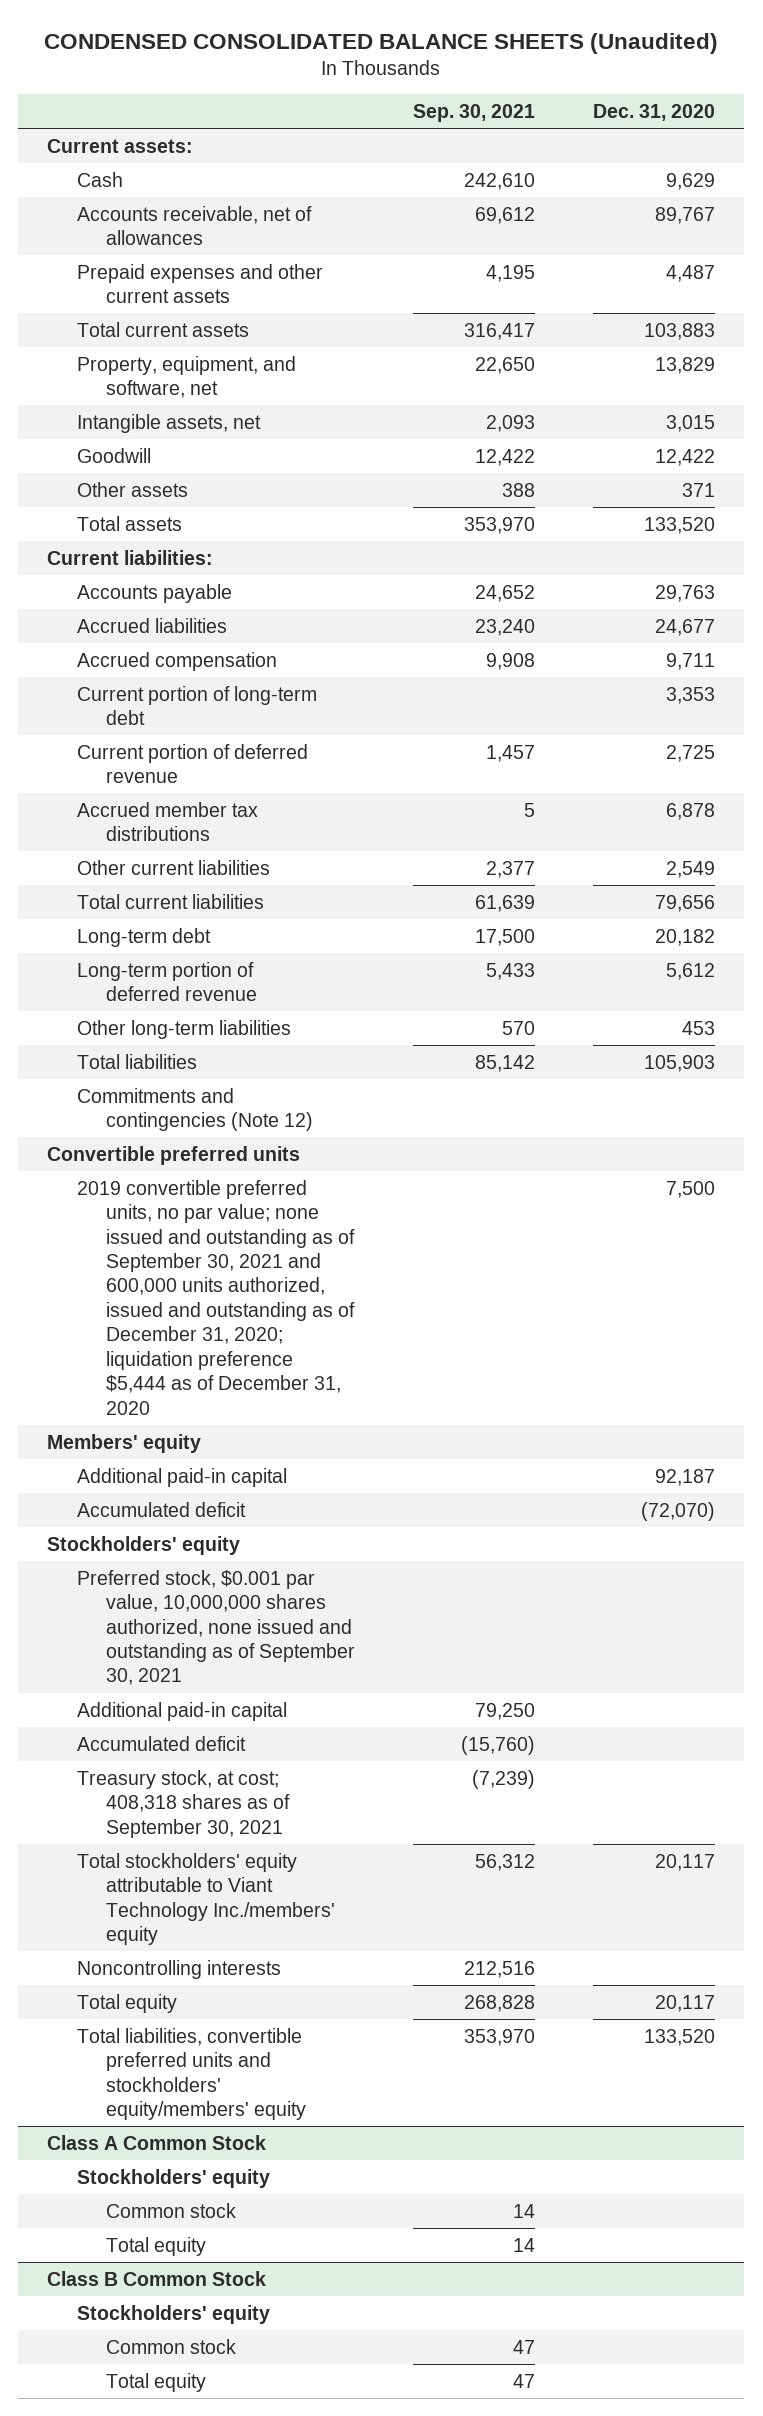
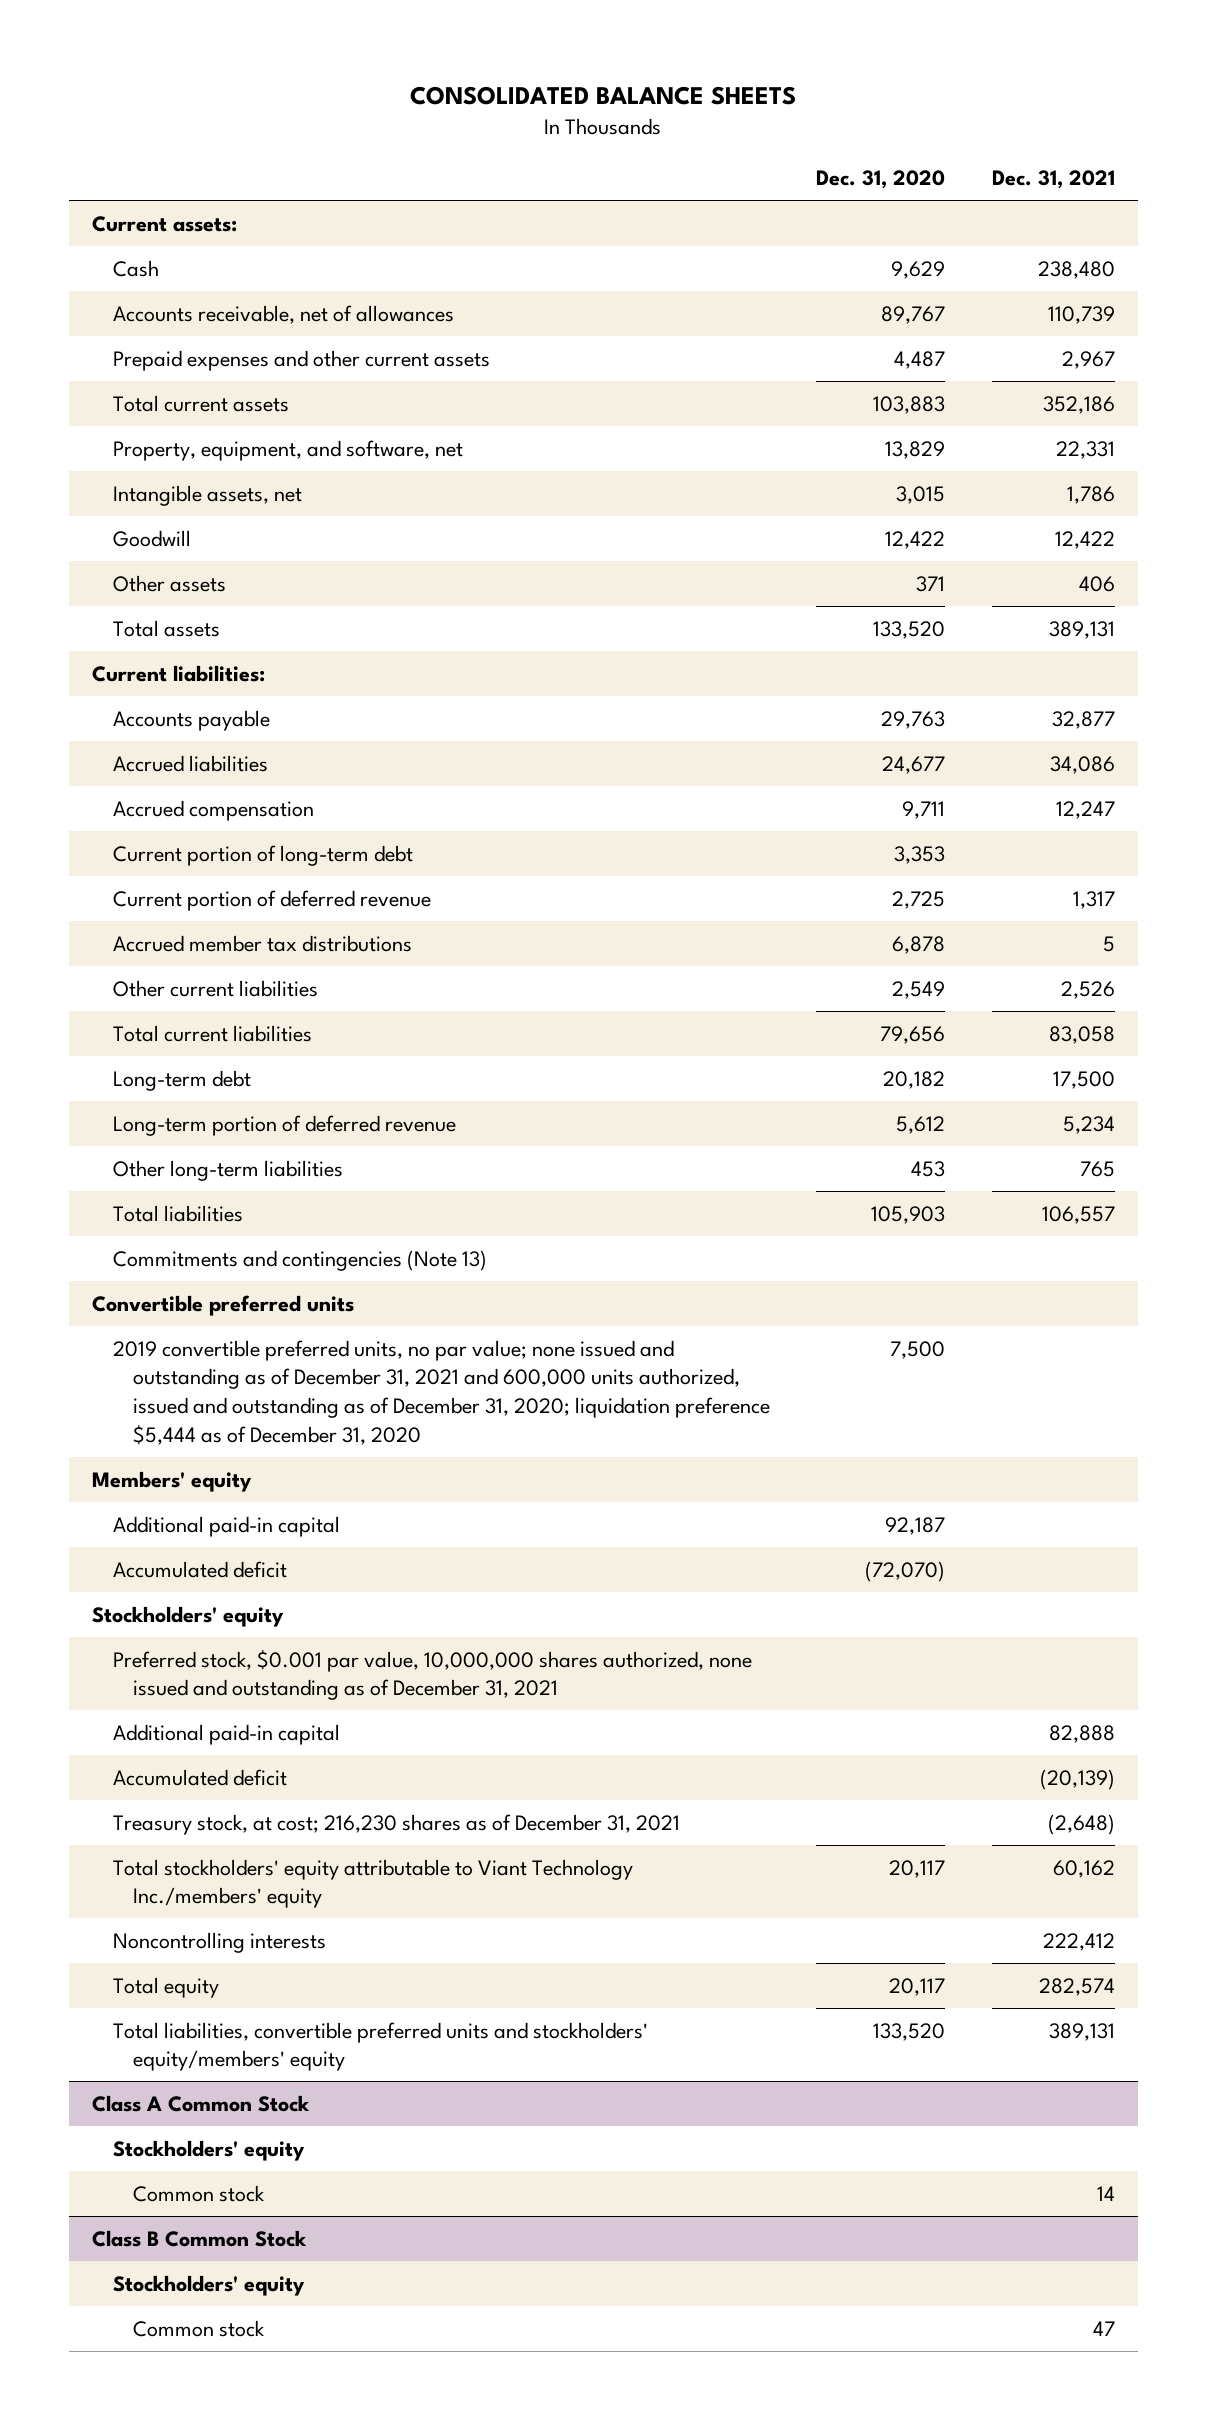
- CONDENSED CONSOLIDATED BALANCE SHEETS (Unaudited)
+ CONSOLIDATED BALANCE SHEETS
- | Sep. 30, 2021 | Dec. 31, 2020
+ | Dec. 31, 2020 | Dec. 31, 2021
- Commitments and contingencies (Note 12)
+ Commitments and contingencies (Note 13)
- 2019 convertible preferred units, no par value; none issued and outstanding as of September 30, 2021 and 600,000 units authorized, issued and outstanding as of December 31, 2020; liquidation preference $5,444 as of December 31, 2020 | | 7,500
+ 2019 convertible preferred units, no par value; none issued and outstanding as of December 31, 2021 and 600,000 units authorized, issued and outstanding as of December 31, 2020; liquidation preference $5,444 as of December 31, 2020 | 7,500 |
- Preferred stock, $0.001 par value, 10,000,000 shares authorized, none issued and outstanding as of September 30, 2021
+ Preferred stock, $0.001 par value, 10,000,000 shares authorized, none issued and outstanding as of December 31, 2021
- Treasury stock, at cost; 408,318 shares as of September 30, 2021 | (7,239) |
+ Treasury stock, at cost; 216,230 shares as of December 31, 2021 | | (2,648)
@ Class A Common Stock
- Total equity | 14 |
@ Class B Common Stock
- Total equity | 47 |

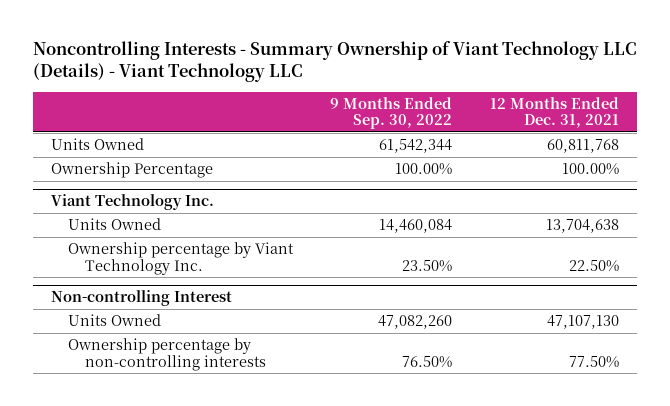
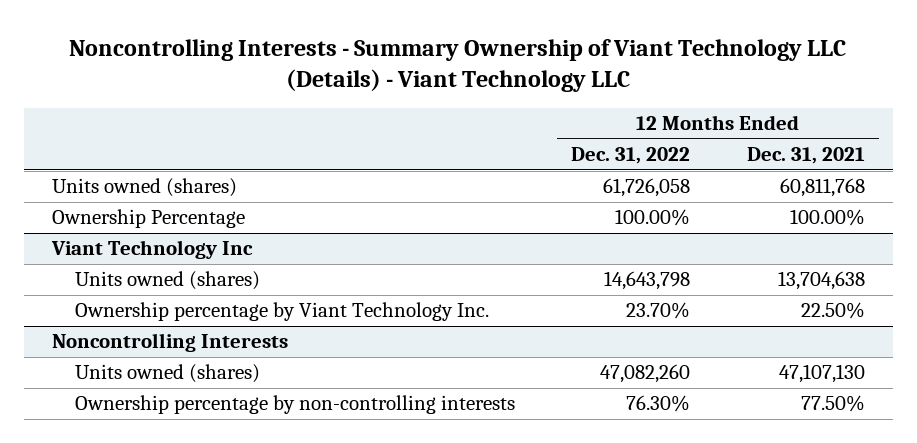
- | 9 Months Ended Sep. 30, 2022 | 12 Months Ended Dec. 31, 2021
+ | 12 Months Ended Dec. 31, 2022 | 12 Months Ended Dec. 31, 2021
- Units Owned | 61,542,344 | 60,811,768
+ Units owned (shares) | 61,726,058 | 60,811,768
- Viant Technology Inc.
- Units Owned | 14,460,084 | 13,704,638
+ Viant Technology Inc
+ Units owned (shares) | 14,643,798 | 13,704,638
- Non-controlling Interest
- Units Owned | 47,082,260 | 47,107,130
+ Noncontrolling Interests
+ Units owned (shares) | 47,082,260 | 47,107,130

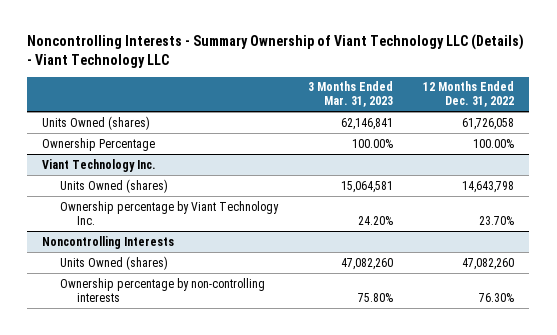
- | 12 Months Ended Dec. 31, 2022 | 12 Months Ended Dec. 31, 2021
+ | 3 Months Ended Mar. 31, 2023 | 12 Months Ended Dec. 31, 2022
- Units owned (shares) | 61,726,058 | 60,811,768
+ Units Owned (shares) | 62,146,841 | 61,726,058
- Viant Technology Inc
- Units owned (shares) | 14,643,798 | 13,704,638
+ Viant Technology Inc.
+ Units Owned (shares) | 15,064,581 | 14,643,798
@ Noncontrolling Interests
- Units owned (shares) | 47,082,260 | 47,107,130
+ Units Owned (shares) | 47,082,260 | 47,082,260

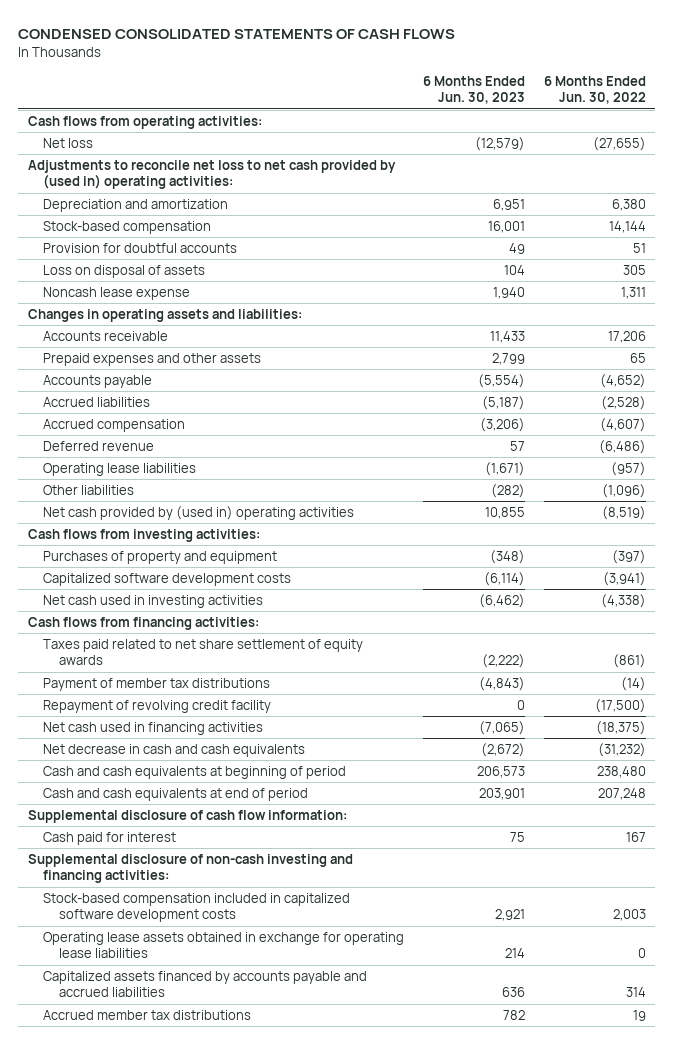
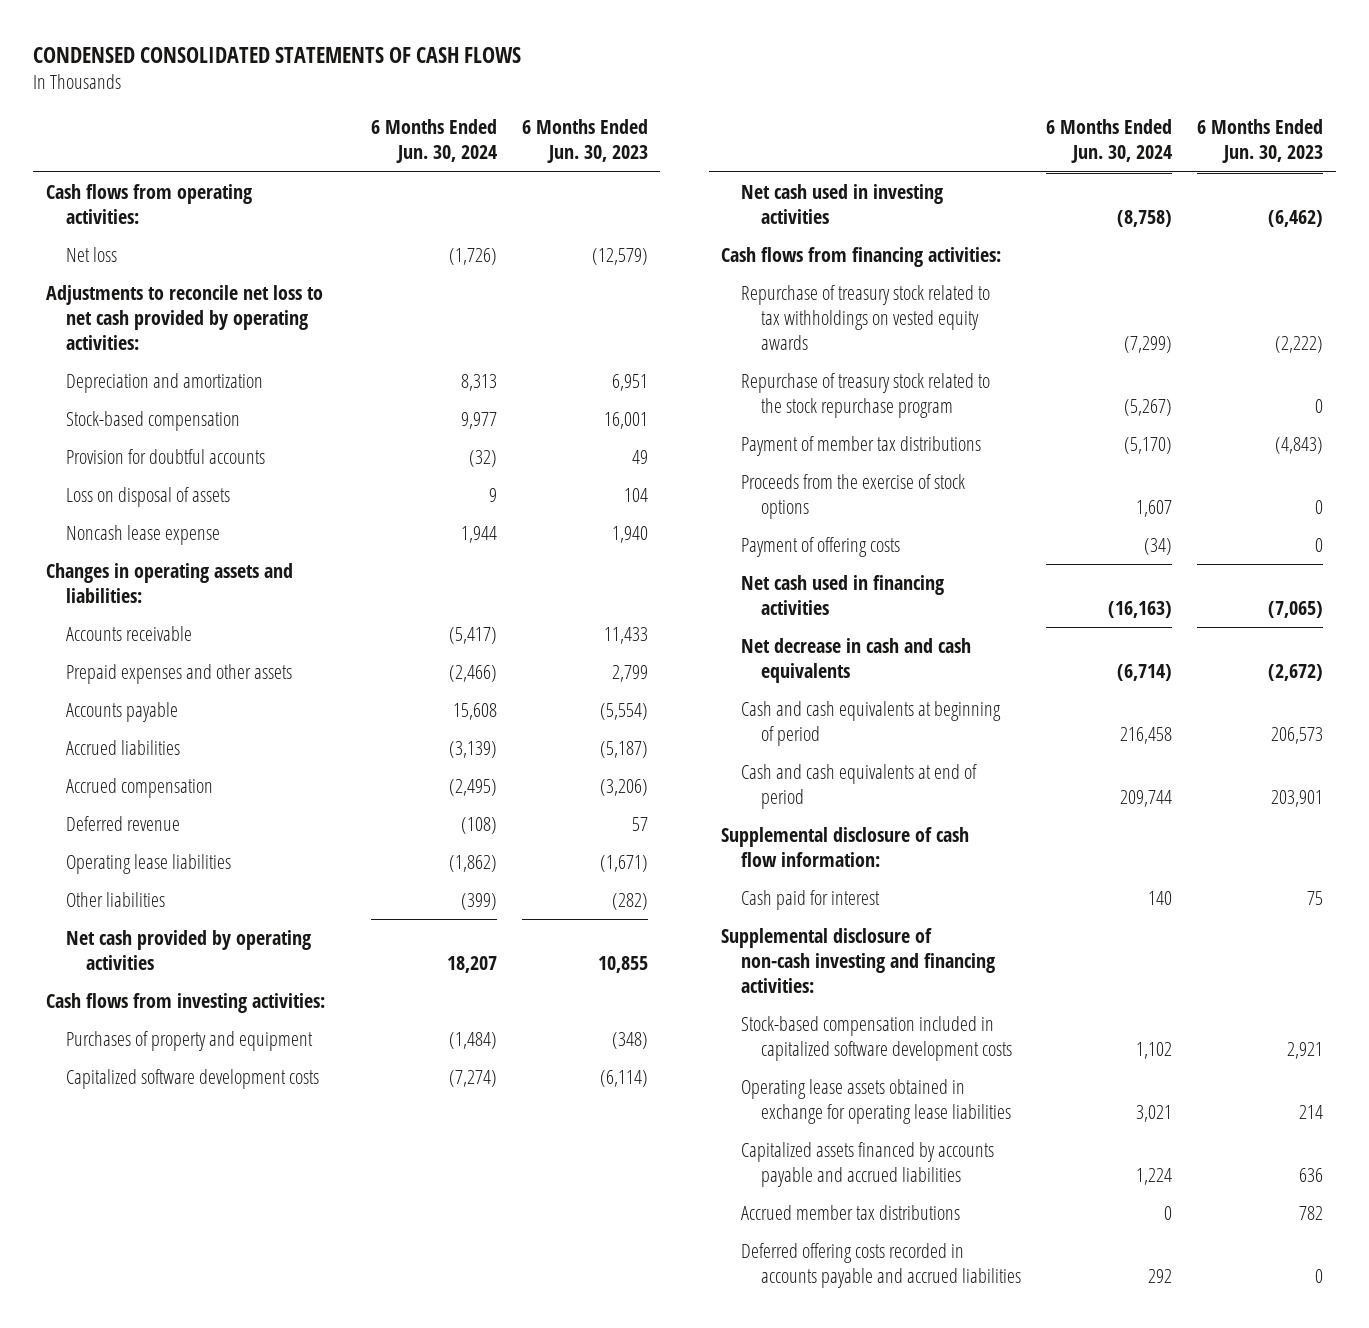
- | 6 Months Ended Jun. 30, 2023 | 6 Months Ended Jun. 30, 2022
+ | 6 Months Ended Jun. 30, 2024 | 6 Months Ended Jun. 30, 2023
- Adjustments to reconcile net loss to net cash provided by (used in) operating activities:
+ Adjustments to reconcile net loss to net cash provided by operating activities:
- Net cash provided by (used in) operating activities | 10,855 | (8,519)
+ Net cash provided by operating activities | 18,207 | 10,855
- Taxes paid related to net share settlement of equity awards | (2,222) | (861)
+ Repurchase of treasury stock related to tax withholdings on vested equity awards | (7,299) | (2,222)
+ Repurchase of treasury stock related to the stock repurchase program | (5,267) | 0
- Repayment of revolving credit facility | 0 | (17,500)
+ Proceeds from the exercise of stock options | 1,607 | 0
+ Payment of offering costs | (34) | 0
+ Deferred offering costs recorded in accounts payable and accrued liabilities | 292 | 0

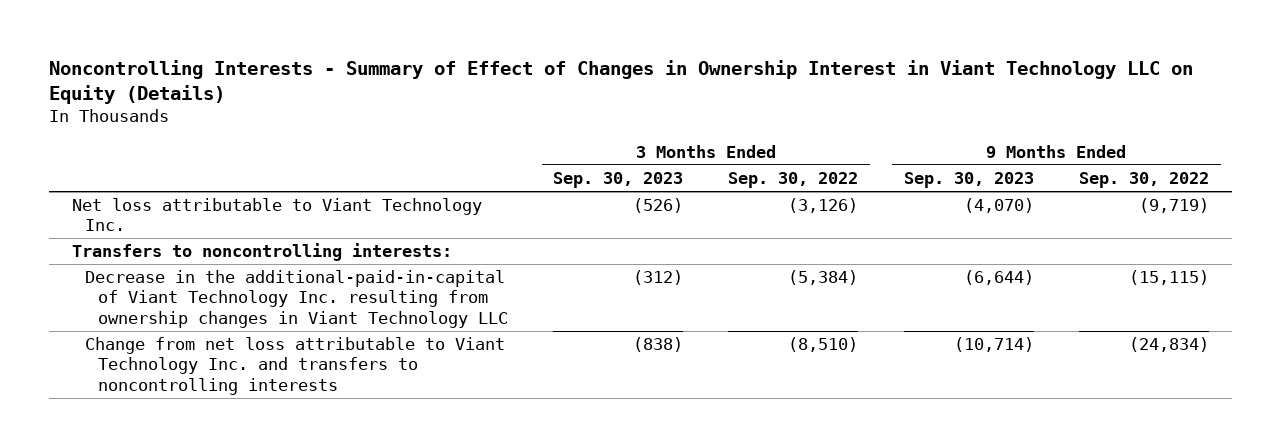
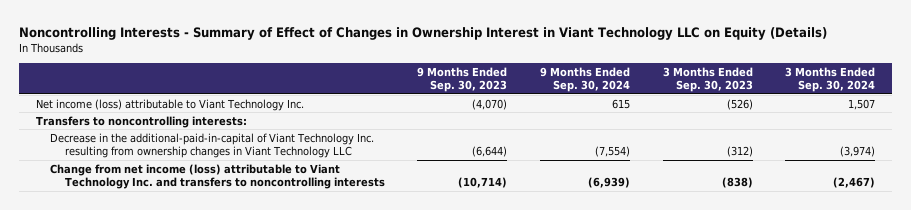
- | 3 Months Ended Sep. 30, 2023 | 3 Months Ended Sep. 30, 2022 | 9 Months Ended Sep. 30, 2023 | 9 Months Ended Sep. 30, 2022
+ | 9 Months Ended Sep. 30, 2023 | 9 Months Ended Sep. 30, 2024 | 3 Months Ended Sep. 30, 2023 | 3 Months Ended Sep. 30, 2024
- Net loss attributable to Viant Technology Inc. | (526) | (3,126) | (4,070) | (9,719)
+ Net income (loss) attributable to Viant Technology Inc. | (4,070) | 615 | (526) | 1,507
- Change from net loss attributable to Viant Technology Inc. and transfers to noncontrolling interests | (838) | (8,510) | (10,714) | (24,834)
+ Change from net income (loss) attributable to Viant Technology Inc. and transfers to noncontrolling interests | (10,714) | (6,939) | (838) | (2,467)

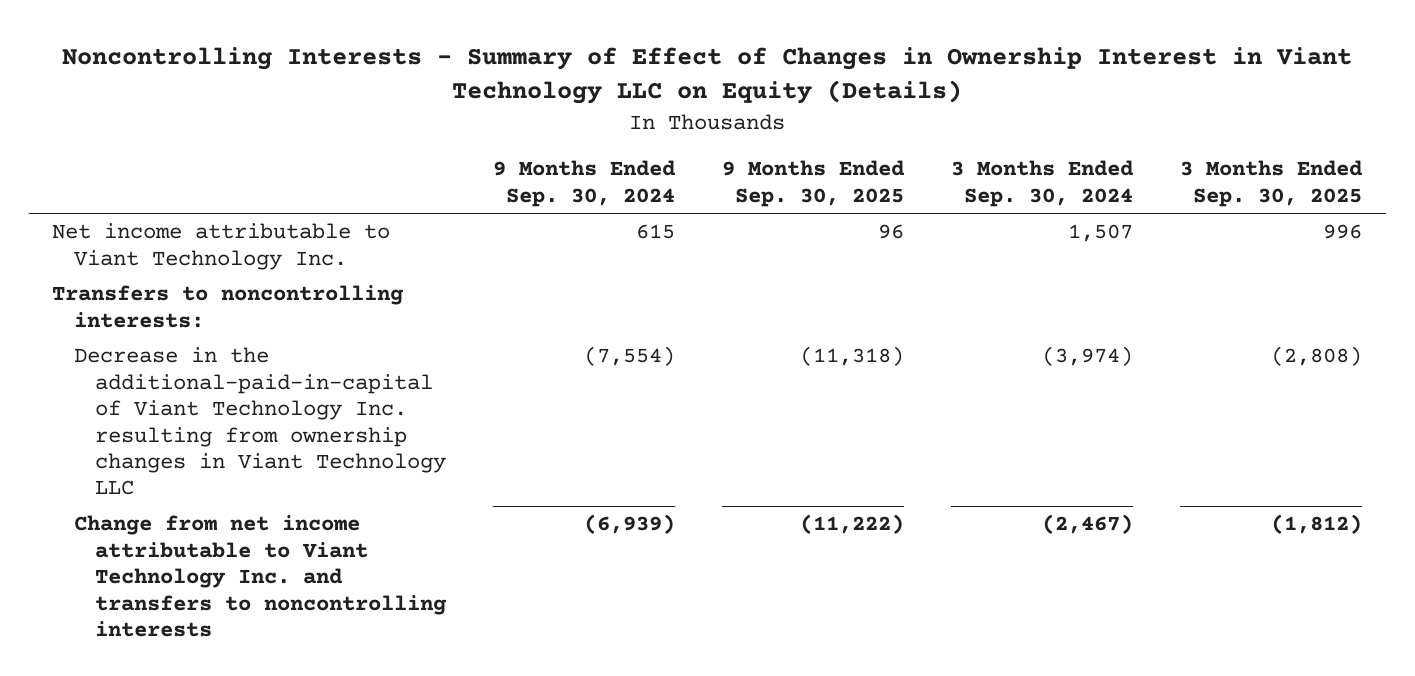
- | 9 Months Ended Sep. 30, 2023 | 9 Months Ended Sep. 30, 2024 | 3 Months Ended Sep. 30, 2023 | 3 Months Ended Sep. 30, 2024
+ | 9 Months Ended Sep. 30, 2024 | 9 Months Ended Sep. 30, 2025 | 3 Months Ended Sep. 30, 2024 | 3 Months Ended Sep. 30, 2025
- Net income (loss) attributable to Viant Technology Inc. | (4,070) | 615 | (526) | 1,507
+ Net income attributable to Viant Technology Inc. | 615 | 96 | 1,507 | 996
- Change from net income (loss) attributable to Viant Technology Inc. and transfers to noncontrolling interests | (10,714) | (6,939) | (838) | (2,467)
+ Change from net income attributable to Viant Technology Inc. and transfers to noncontrolling interests | (6,939) | (11,222) | (2,467) | (1,812)

